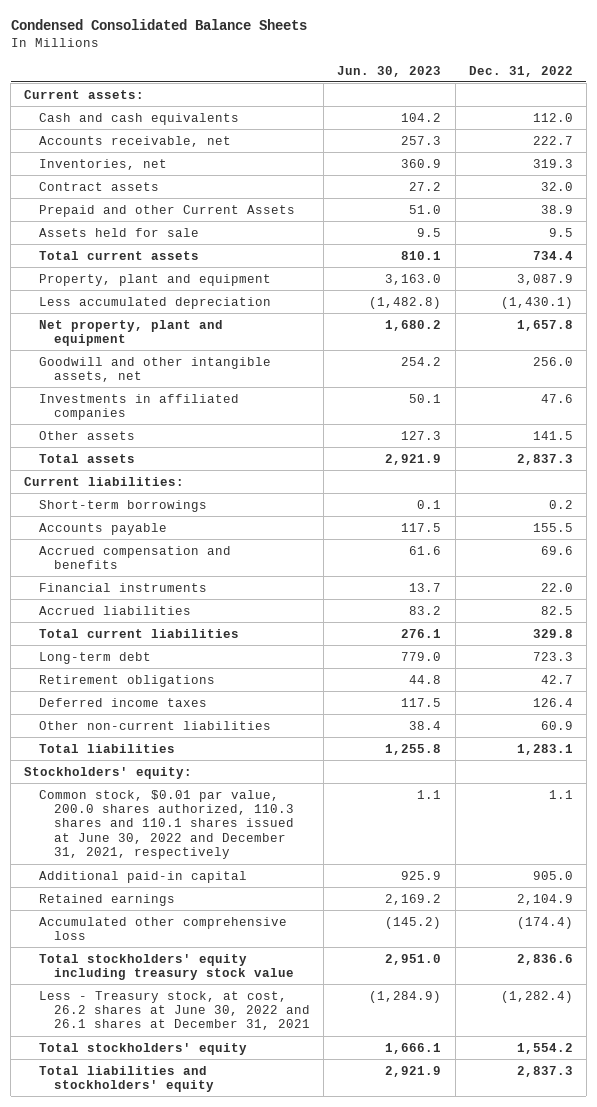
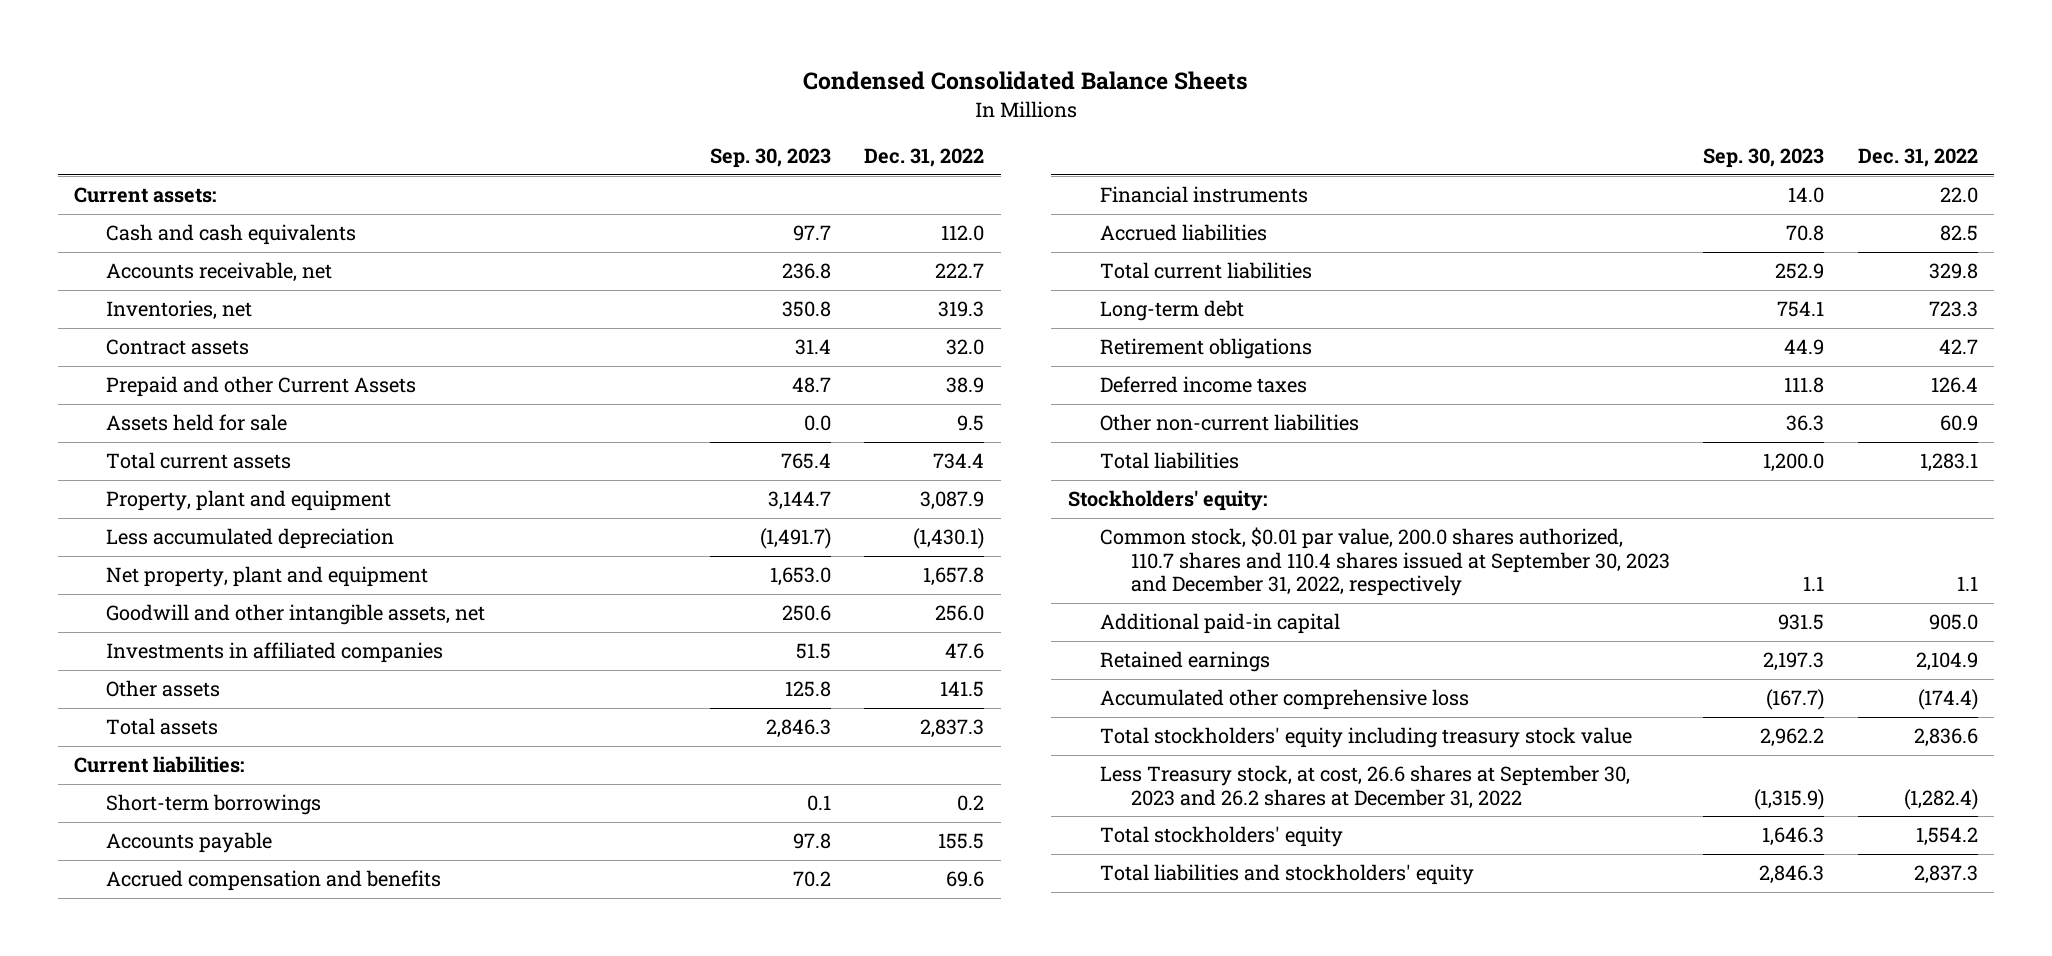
- | Jun. 30, 2023 | Dec. 31, 2022
+ | Sep. 30, 2023 | Dec. 31, 2022
- Common stock, $0.01 par value, 200.0 shares authorized, 110.3 shares and 110.1 shares issued at June 30, 2022 and December 31, 2021, respectively | 1.1 | 1.1
+ Common stock, $0.01 par value, 200.0 shares authorized, 110.7 shares and 110.4 shares issued at September 30, 2023 and December 31, 2022, respectively | 1.1 | 1.1
- Less - Treasury stock, at cost, 26.2 shares at June 30, 2022 and 26.1 shares at December 31, 2021 | (1,284.9) | (1,282.4)
+ Less Treasury stock, at cost, 26.6 shares at September 30, 2023 and 26.2 shares at December 31, 2022 | (1,315.9) | (1,282.4)

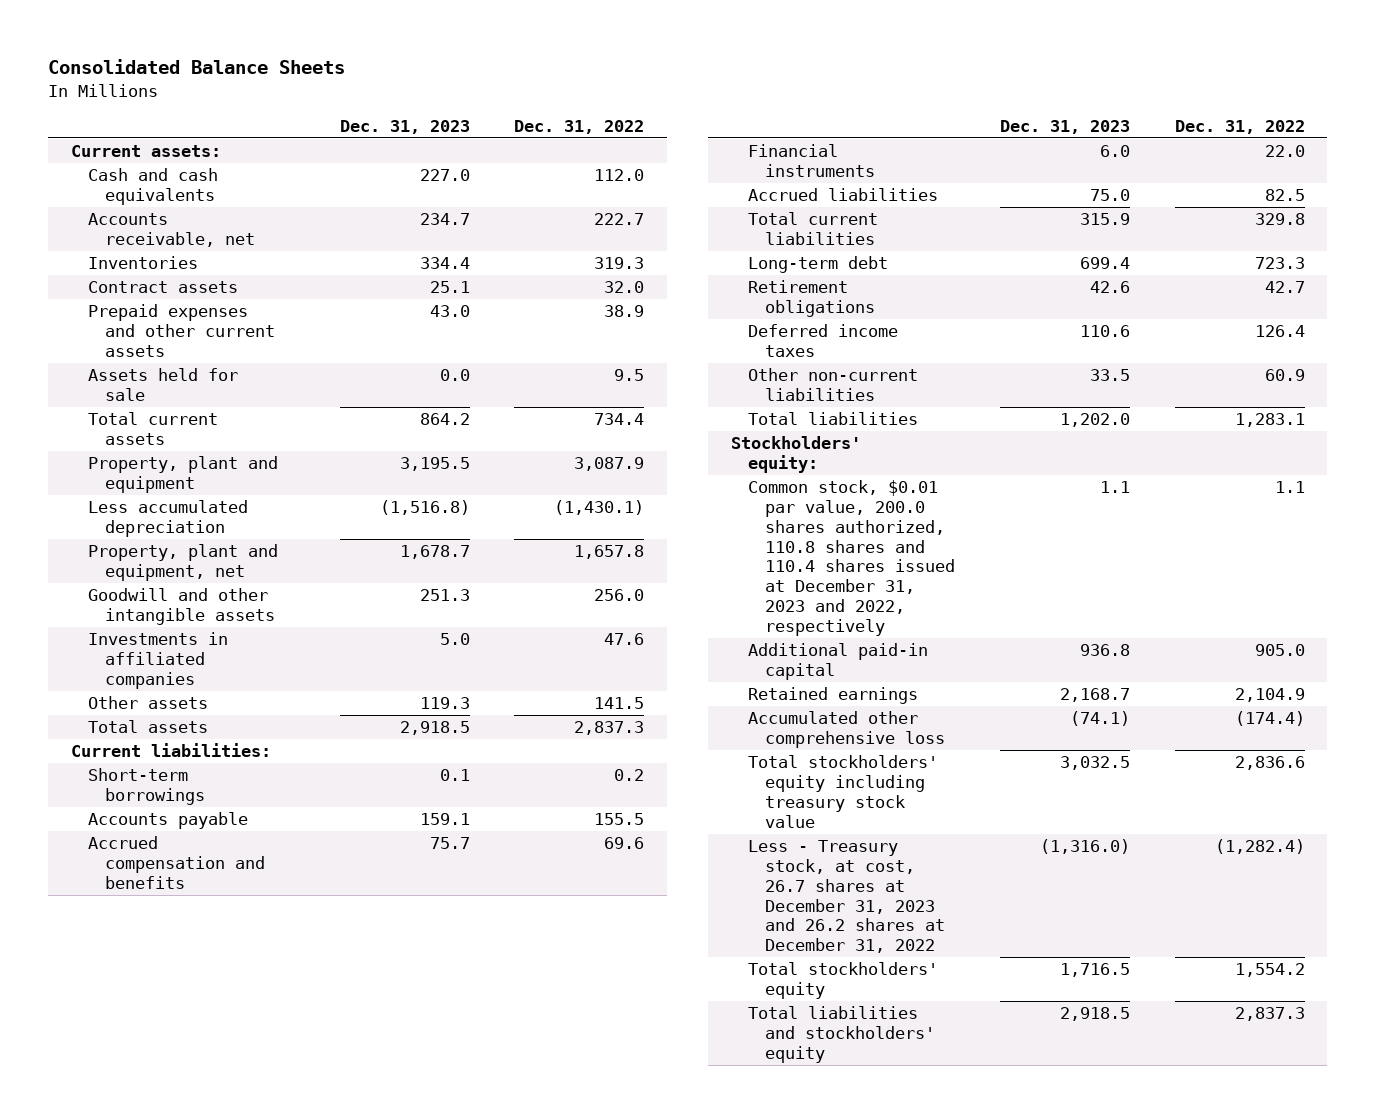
- Condensed Consolidated Balance Sheets
+ Consolidated Balance Sheets
- | Sep. 30, 2023 | Dec. 31, 2022
+ | Dec. 31, 2023 | Dec. 31, 2022
- Inventories, net | 350.8 | 319.3
+ Inventories | 334.4 | 319.3
- Prepaid and other Current Assets | 48.7 | 38.9
+ Prepaid expenses and other current assets | 43.0 | 38.9
- Net property, plant and equipment | 1,653.0 | 1,657.8
- Goodwill and other intangible assets, net | 250.6 | 256.0
+ Property, plant and equipment, net | 1,678.7 | 1,657.8
+ Goodwill and other intangible assets | 251.3 | 256.0
- Common stock, $0.01 par value, 200.0 shares authorized, 110.7 shares and 110.4 shares issued at September 30, 2023 and December 31, 2022, respectively | 1.1 | 1.1
+ Common stock, $0.01 par value, 200.0 shares authorized, 110.8 shares and 110.4 shares issued at December 31, 2023 and 2022, respectively | 1.1 | 1.1
- Less Treasury stock, at cost, 26.6 shares at September 30, 2023 and 26.2 shares at December 31, 2022 | (1,315.9) | (1,282.4)
+ Less - Treasury stock, at cost, 26.7 shares at December 31, 2023 and 26.2 shares at December 31, 2022 | (1,316.0) | (1,282.4)

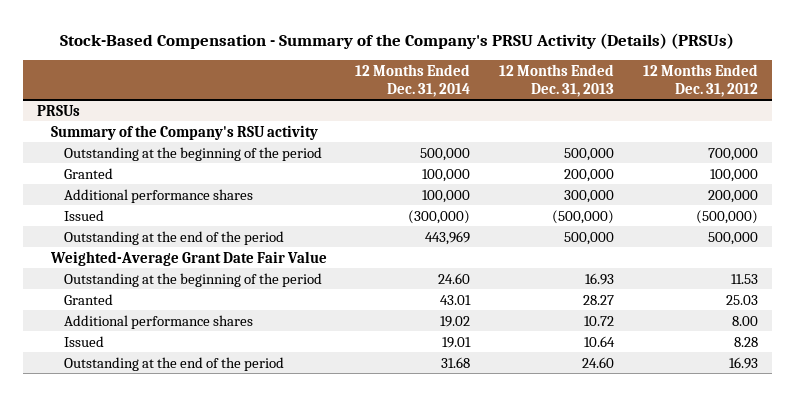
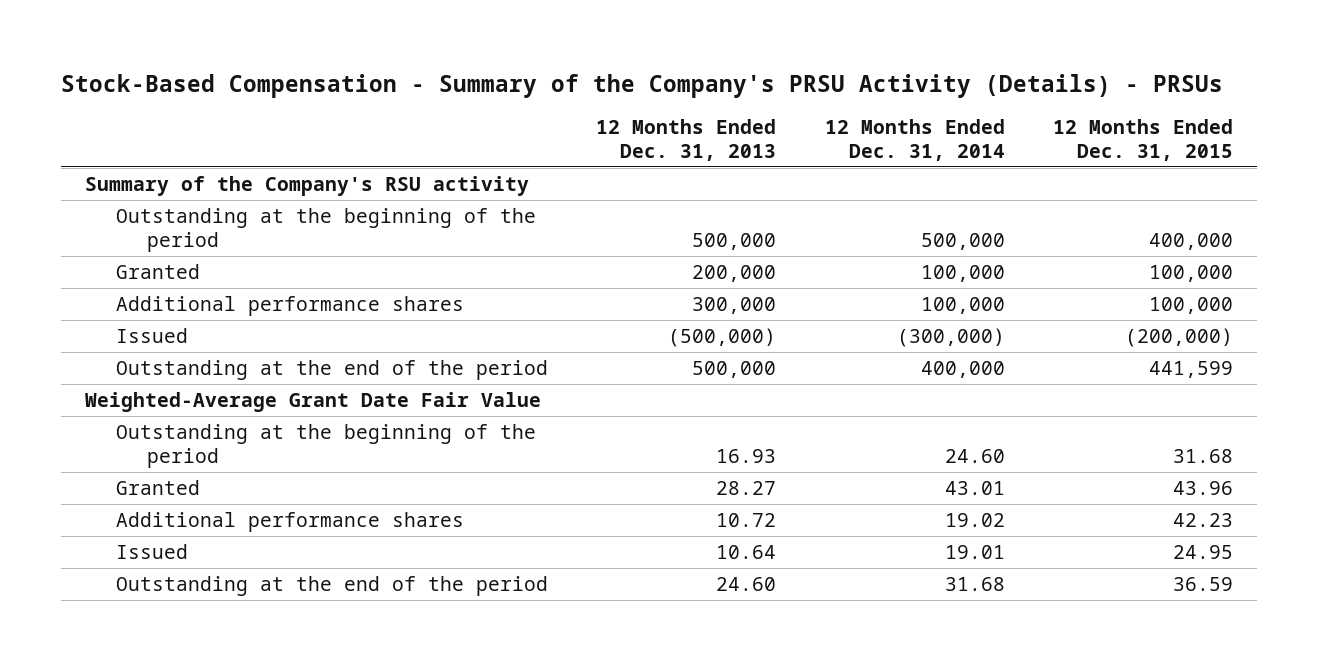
- Stock-Based Compensation - Summary of the Company's PRSU Activity (Details) (PRSUs)
+ Stock-Based Compensation - Summary of the Company's PRSU Activity (Details) - PRSUs
- | 12 Months Ended Dec. 31, 2014 | 12 Months Ended Dec. 31, 2013 | 12 Months Ended Dec. 31, 2012
+ | 12 Months Ended Dec. 31, 2013 | 12 Months Ended Dec. 31, 2014 | 12 Months Ended Dec. 31, 2015
- PRSUs
- Outstanding at the end of the period | 443,969 | 500,000 | 500,000
+ Outstanding at the end of the period | 500,000 | 400,000 | 441,599

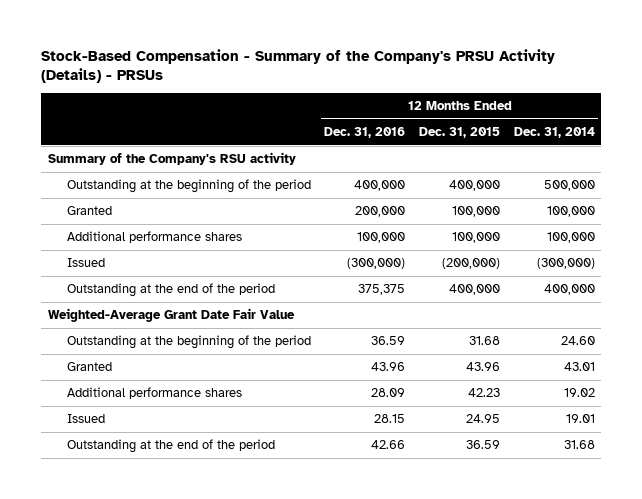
- | 12 Months Ended Dec. 31, 2013 | 12 Months Ended Dec. 31, 2014 | 12 Months Ended Dec. 31, 2015
+ | 12 Months Ended Dec. 31, 2016 | 12 Months Ended Dec. 31, 2015 | 12 Months Ended Dec. 31, 2014
- Outstanding at the end of the period | 500,000 | 400,000 | 441,599
+ Outstanding at the end of the period | 375,375 | 400,000 | 400,000

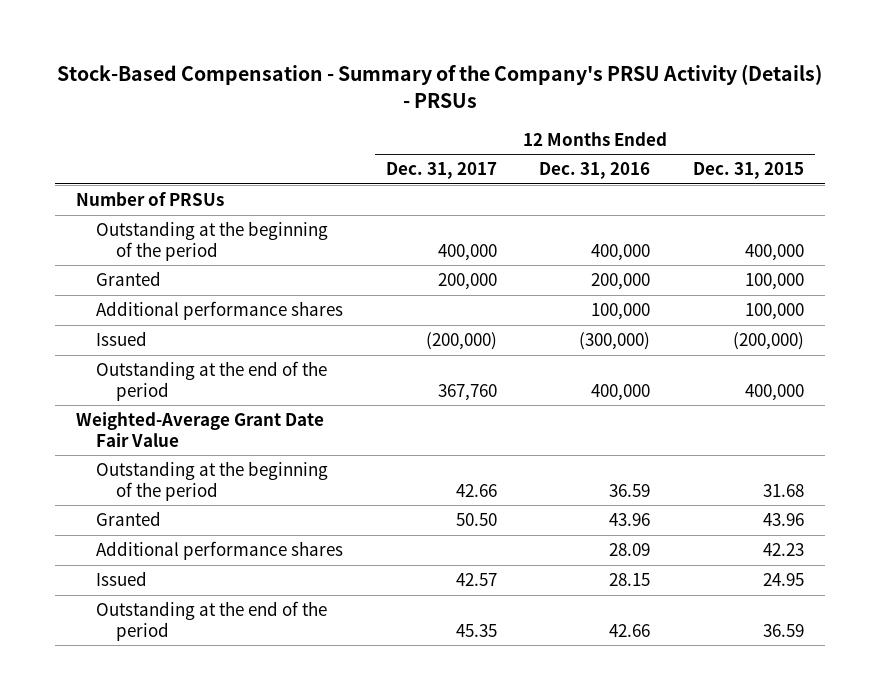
- | 12 Months Ended Dec. 31, 2016 | 12 Months Ended Dec. 31, 2015 | 12 Months Ended Dec. 31, 2014
+ | 12 Months Ended Dec. 31, 2017 | 12 Months Ended Dec. 31, 2016 | 12 Months Ended Dec. 31, 2015
- Summary of the Company's RSU activity
+ Number of PRSUs
- Outstanding at the end of the period | 375,375 | 400,000 | 400,000
+ Outstanding at the end of the period | 367,760 | 400,000 | 400,000

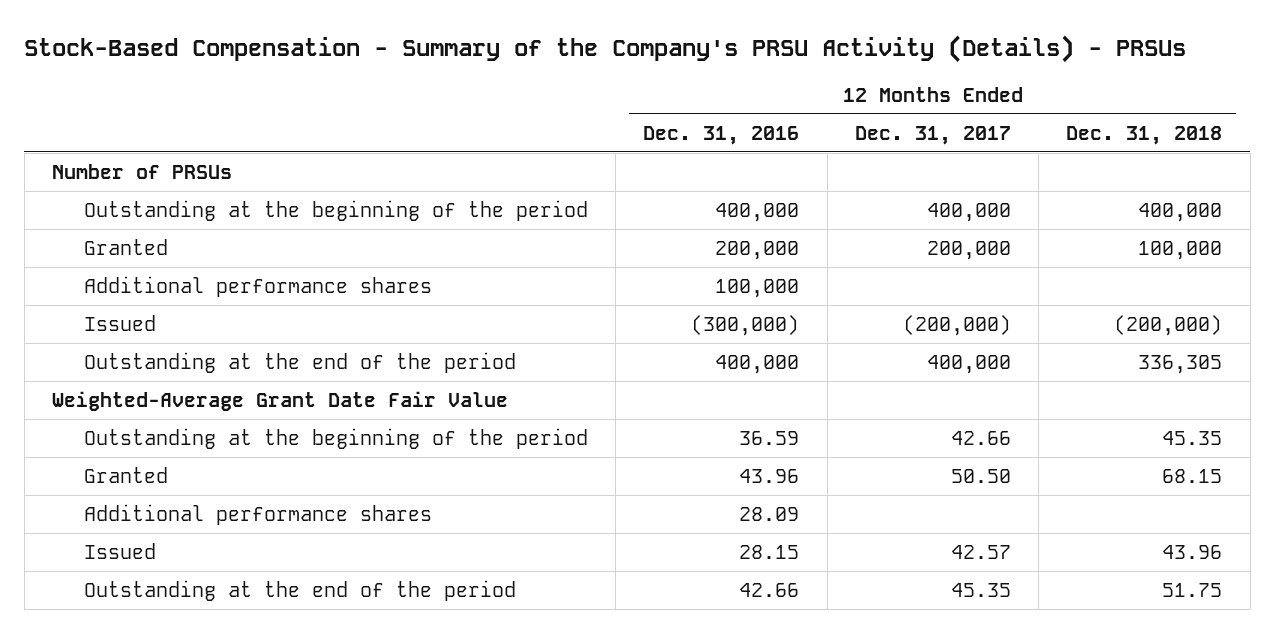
- | 12 Months Ended Dec. 31, 2017 | 12 Months Ended Dec. 31, 2016 | 12 Months Ended Dec. 31, 2015
+ | 12 Months Ended Dec. 31, 2016 | 12 Months Ended Dec. 31, 2017 | 12 Months Ended Dec. 31, 2018
- Outstanding at the end of the period | 367,760 | 400,000 | 400,000
+ Outstanding at the end of the period | 400,000 | 400,000 | 336,305

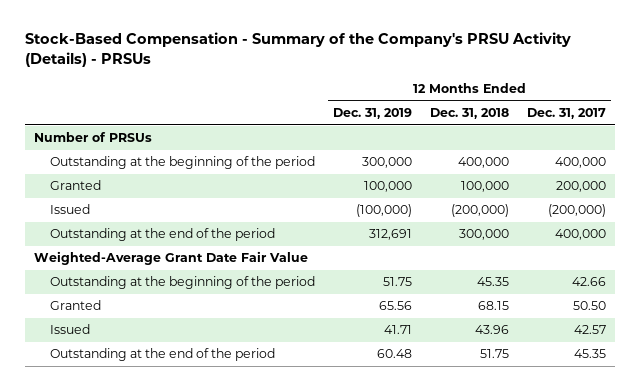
- | 12 Months Ended Dec. 31, 2016 | 12 Months Ended Dec. 31, 2017 | 12 Months Ended Dec. 31, 2018
+ | 12 Months Ended Dec. 31, 2019 | 12 Months Ended Dec. 31, 2018 | 12 Months Ended Dec. 31, 2017
- Additional performance shares | 100,000 | |
- Outstanding at the end of the period | 400,000 | 400,000 | 336,305
+ Outstanding at the end of the period | 312,691 | 300,000 | 400,000
- Additional performance shares | 28.09 | |

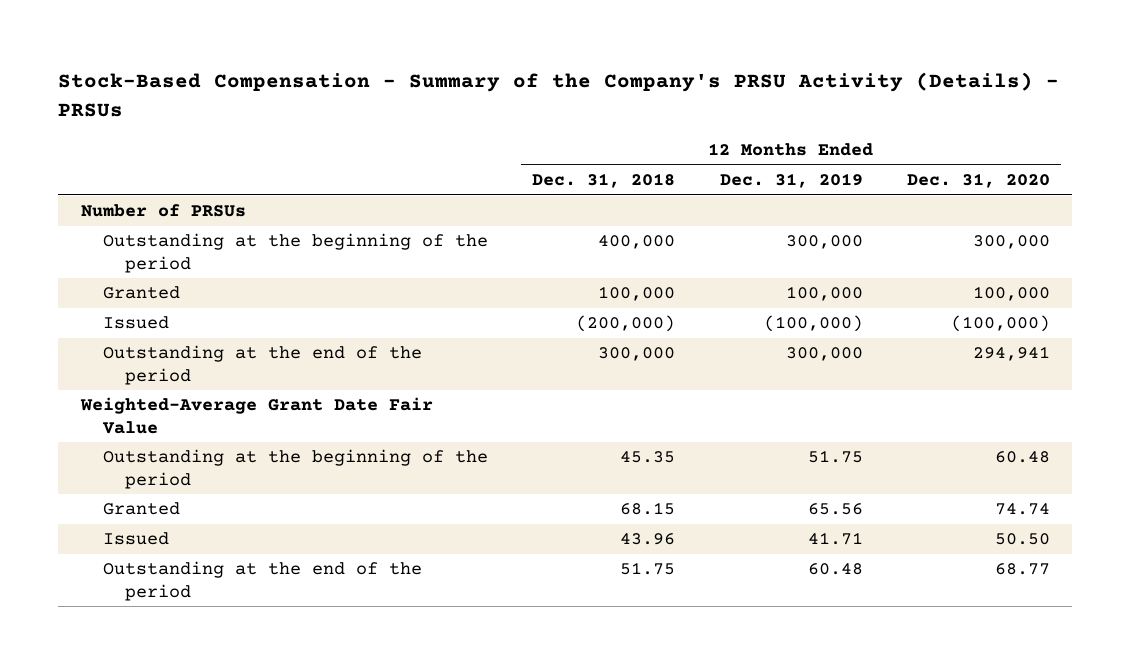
- | 12 Months Ended Dec. 31, 2019 | 12 Months Ended Dec. 31, 2018 | 12 Months Ended Dec. 31, 2017
+ | 12 Months Ended Dec. 31, 2018 | 12 Months Ended Dec. 31, 2019 | 12 Months Ended Dec. 31, 2020
- Outstanding at the end of the period | 312,691 | 300,000 | 400,000
+ Outstanding at the end of the period | 300,000 | 300,000 | 294,941

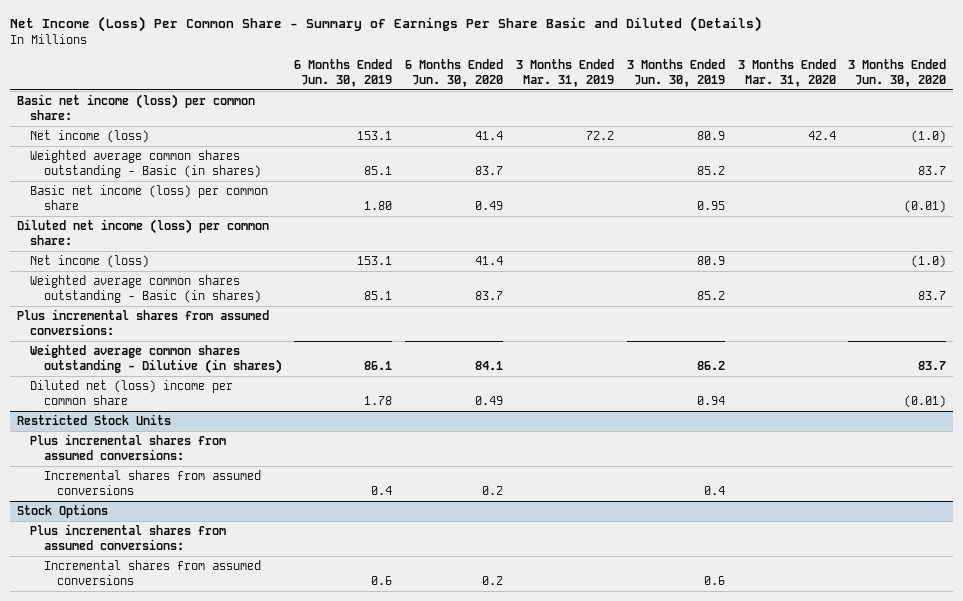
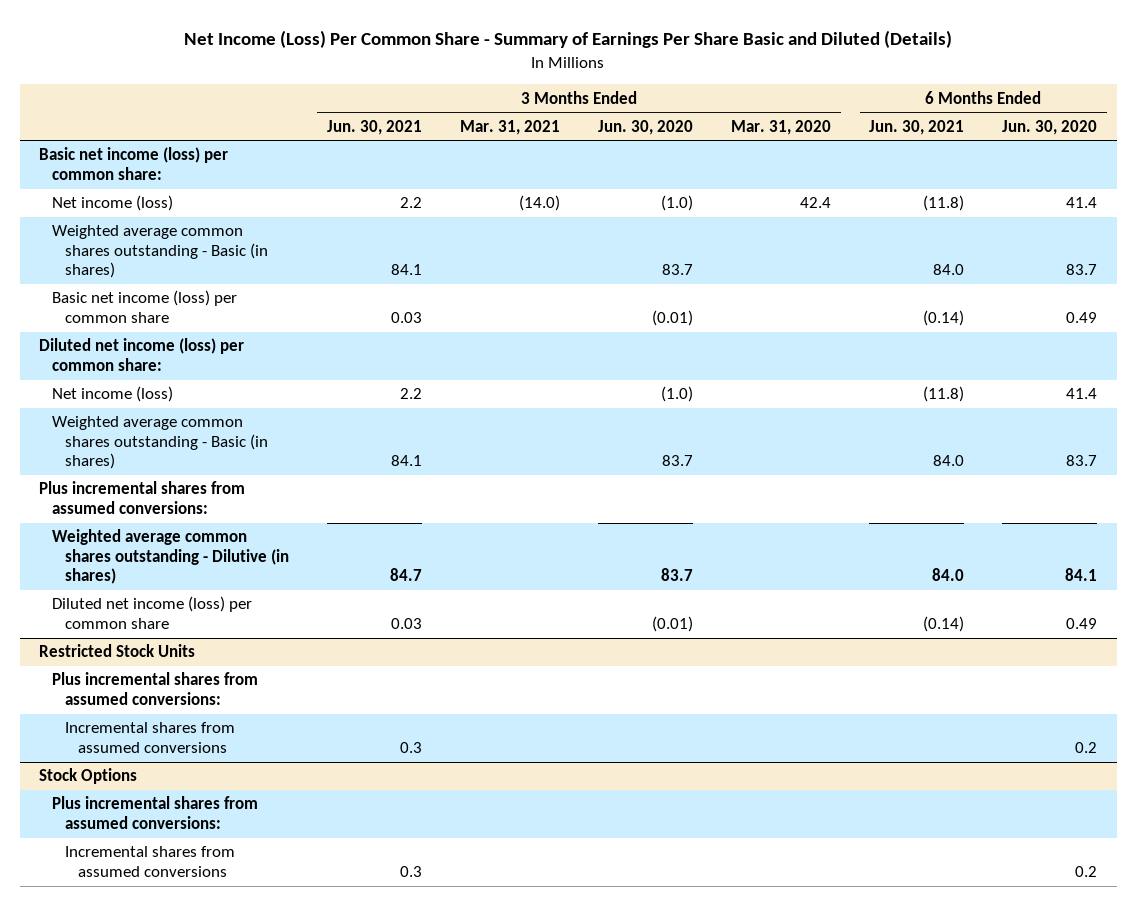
- | 6 Months Ended Jun. 30, 2019 | 6 Months Ended Jun. 30, 2020 | 3 Months Ended Mar. 31, 2019 | 3 Months Ended Jun. 30, 2019 | 3 Months Ended Mar. 31, 2020 | 3 Months Ended Jun. 30, 2020
+ | 3 Months Ended Jun. 30, 2021 | 3 Months Ended Mar. 31, 2021 | 3 Months Ended Jun. 30, 2020 | 3 Months Ended Mar. 31, 2020 | 6 Months Ended Jun. 30, 2021 | 6 Months Ended Jun. 30, 2020
- Diluted net (loss) income per common share | 1.78 | 0.49 | | 0.94 | | (0.01)
+ Diluted net income (loss) per common share | 0.03 | | (0.01) | | (0.14) | 0.49

